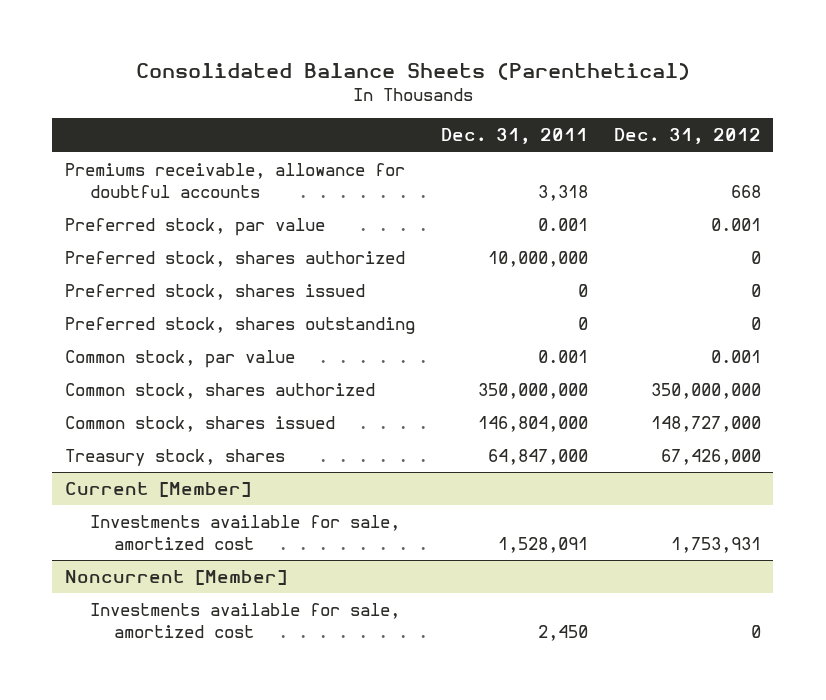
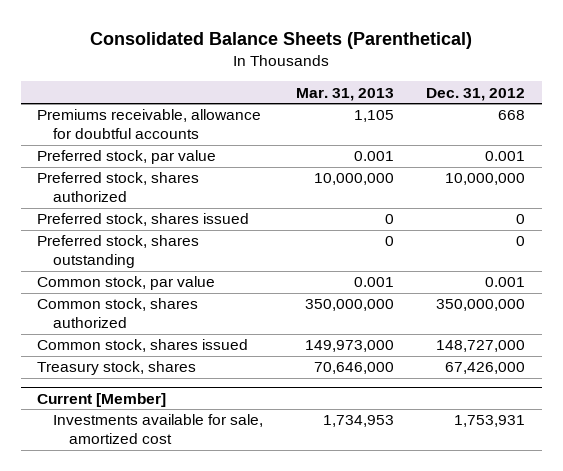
- | Dec. 31, 2011 | Dec. 31, 2012
+ | Mar. 31, 2013 | Dec. 31, 2012
- Preferred stock, shares authorized | 10,000,000 | 0
+ Preferred stock, shares authorized | 10,000,000 | 10,000,000
- Noncurrent [Member]
- Investments available for sale, amortized cost | 2,450 | 0

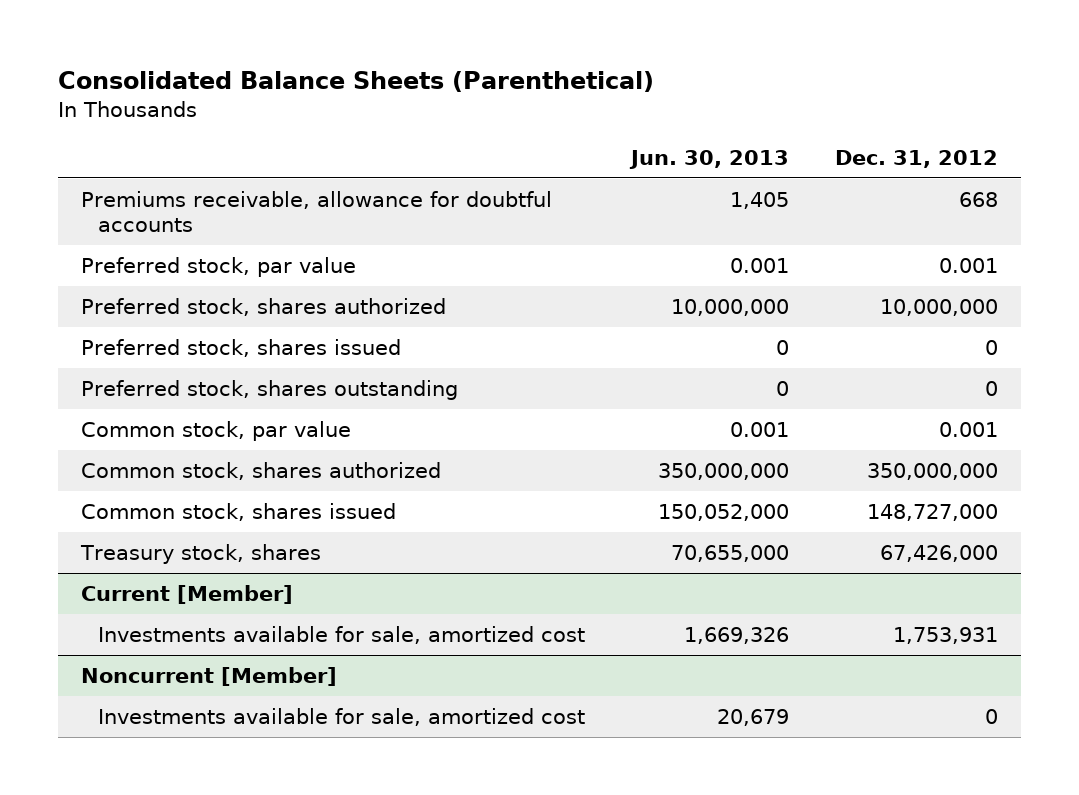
- | Mar. 31, 2013 | Dec. 31, 2012
+ | Jun. 30, 2013 | Dec. 31, 2012
+ Noncurrent [Member]
+ Investments available for sale, amortized cost | 20,679 | 0

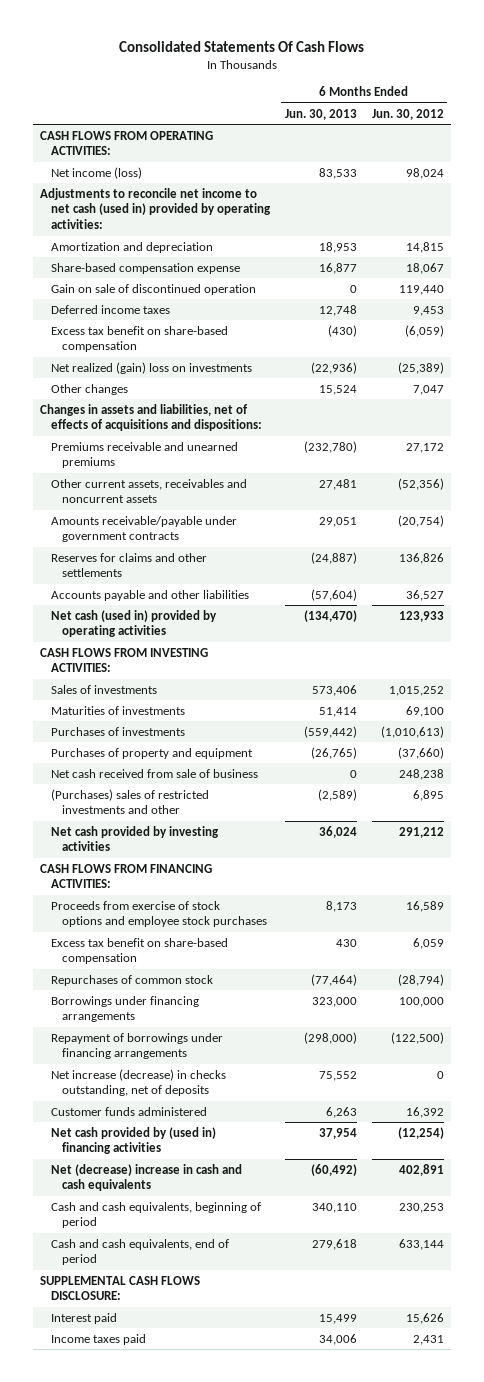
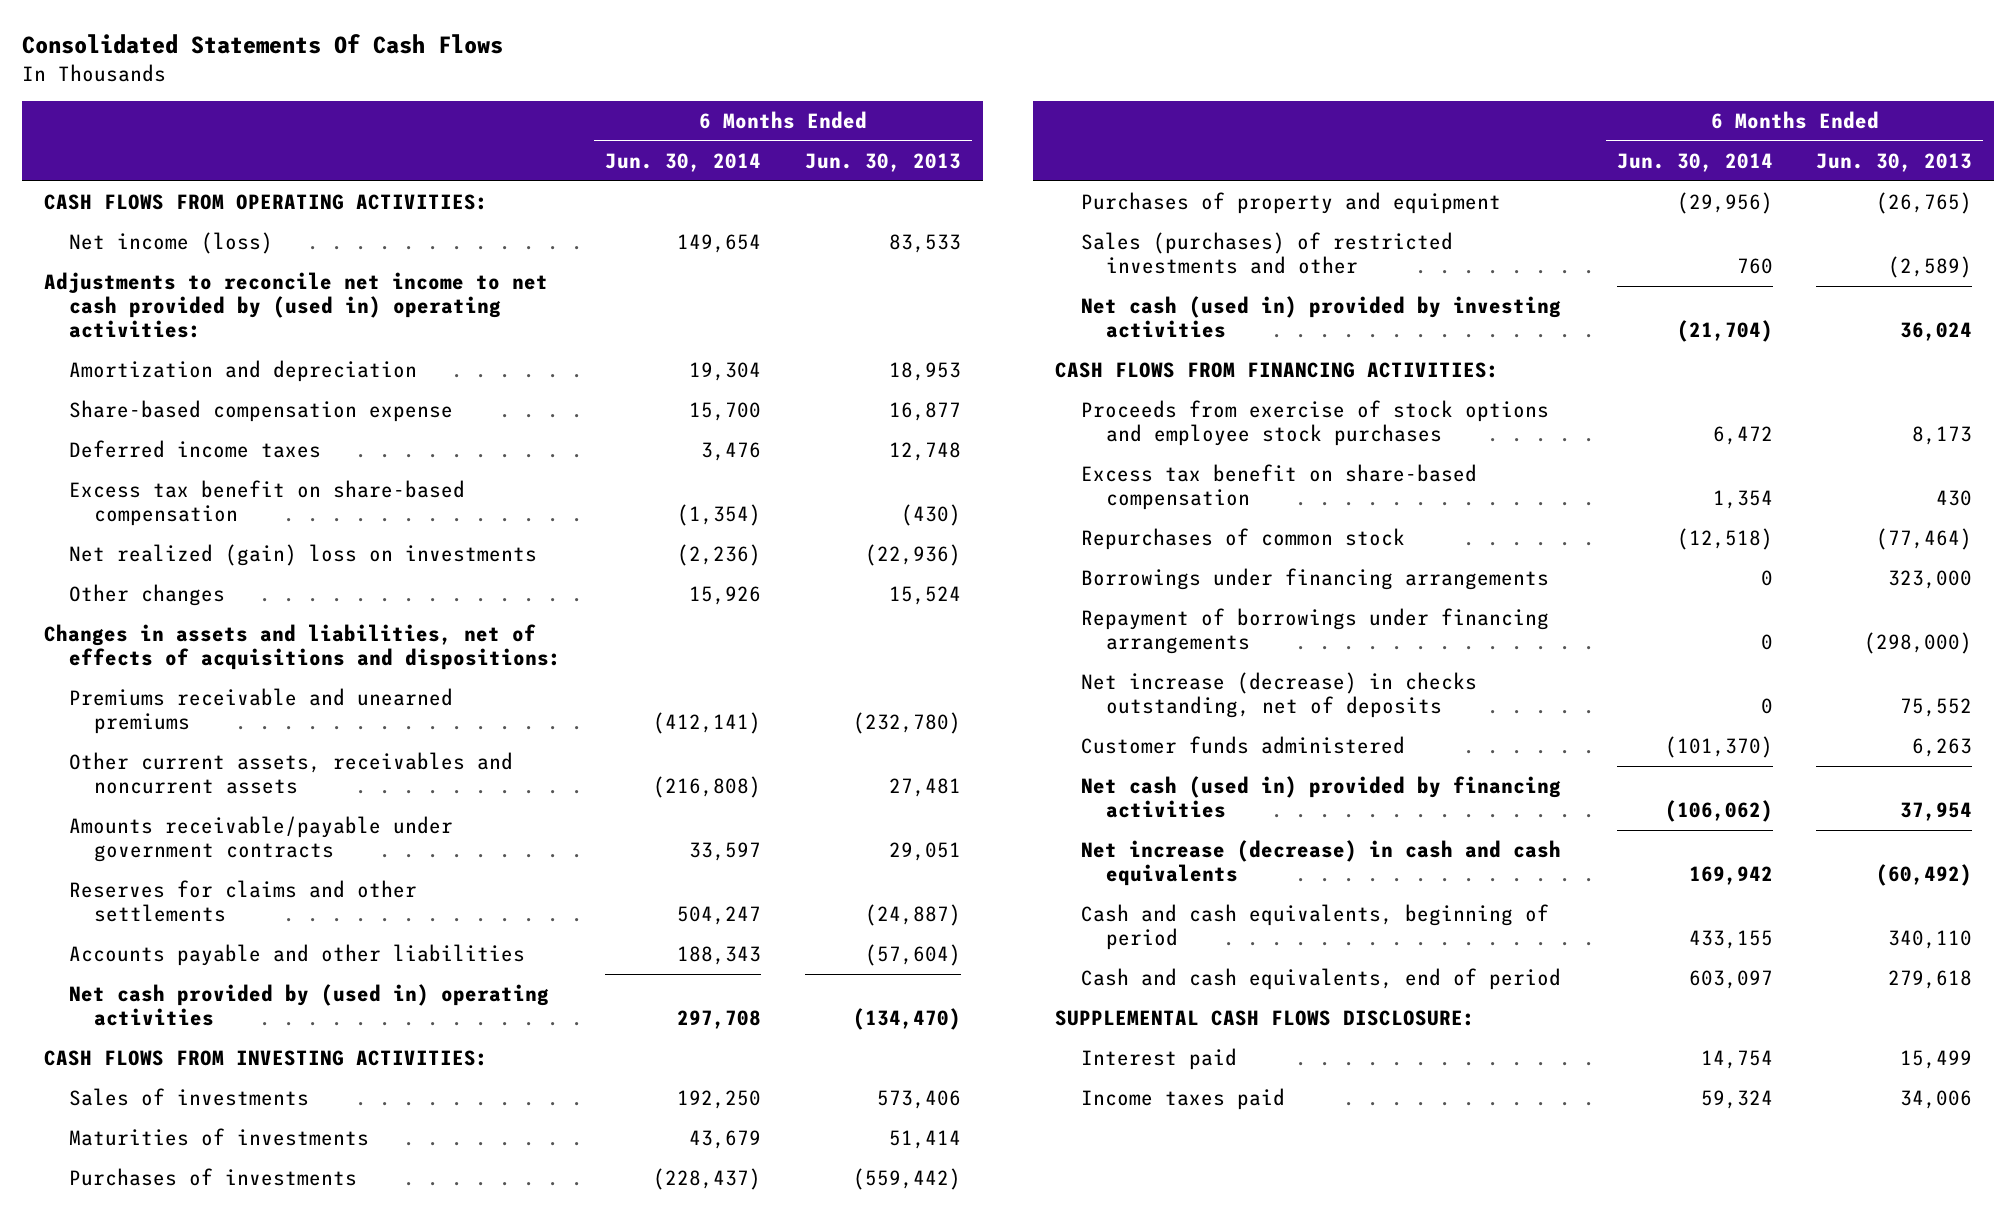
- | 6 Months Ended Jun. 30, 2013 | 6 Months Ended Jun. 30, 2012
+ | 6 Months Ended Jun. 30, 2014 | 6 Months Ended Jun. 30, 2013
- Adjustments to reconcile net income to net cash (used in) provided by operating activities:
+ Adjustments to reconcile net income to net cash provided by (used in) operating activities:
- Gain on sale of discontinued operation | 0 | 119,440
- Net cash (used in) provided by operating activities | (134,470) | 123,933
+ Net cash provided by (used in) operating activities | 297,708 | (134,470)
- Net cash received from sale of business | 0 | 248,238
- (Purchases) sales of restricted investments and other | (2,589) | 6,895
- Net cash provided by investing activities | 36,024 | 291,212
+ Sales (purchases) of restricted investments and other | 760 | (2,589)
+ Net cash (used in) provided by investing activities | (21,704) | 36,024
- Net cash provided by (used in) financing activities | 37,954 | (12,254)
- Net (decrease) increase in cash and cash equivalents | (60,492) | 402,891
+ Net cash (used in) provided by financing activities | (106,062) | 37,954
+ Net increase (decrease) in cash and cash equivalents | 169,942 | (60,492)

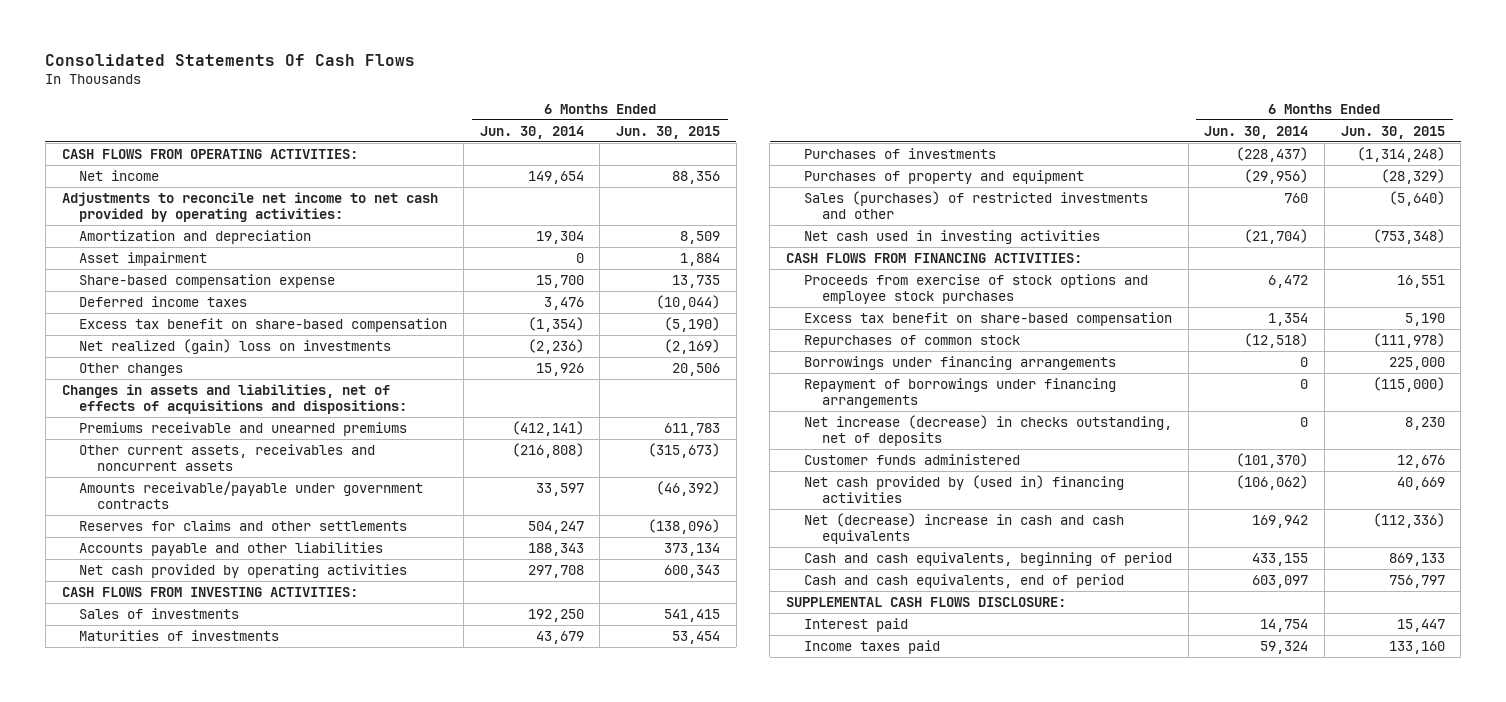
- | 6 Months Ended Jun. 30, 2014 | 6 Months Ended Jun. 30, 2013
+ | 6 Months Ended Jun. 30, 2014 | 6 Months Ended Jun. 30, 2015
- Net income (loss) | 149,654 | 83,533
- Adjustments to reconcile net income to net cash provided by (used in) operating activities:
+ Net income | 149,654 | 88,356
+ Adjustments to reconcile net income to net cash provided by operating activities:
+ Asset impairment | 0 | 1,884
- Net cash provided by (used in) operating activities | 297,708 | (134,470)
+ Net cash provided by operating activities | 297,708 | 600,343
- Net cash (used in) provided by investing activities | (21,704) | 36,024
+ Net cash used in investing activities | (21,704) | (753,348)
- Net cash (used in) provided by financing activities | (106,062) | 37,954
- Net increase (decrease) in cash and cash equivalents | 169,942 | (60,492)
+ Net cash provided by (used in) financing activities | (106,062) | 40,669
+ Net (decrease) increase in cash and cash equivalents | 169,942 | (112,336)

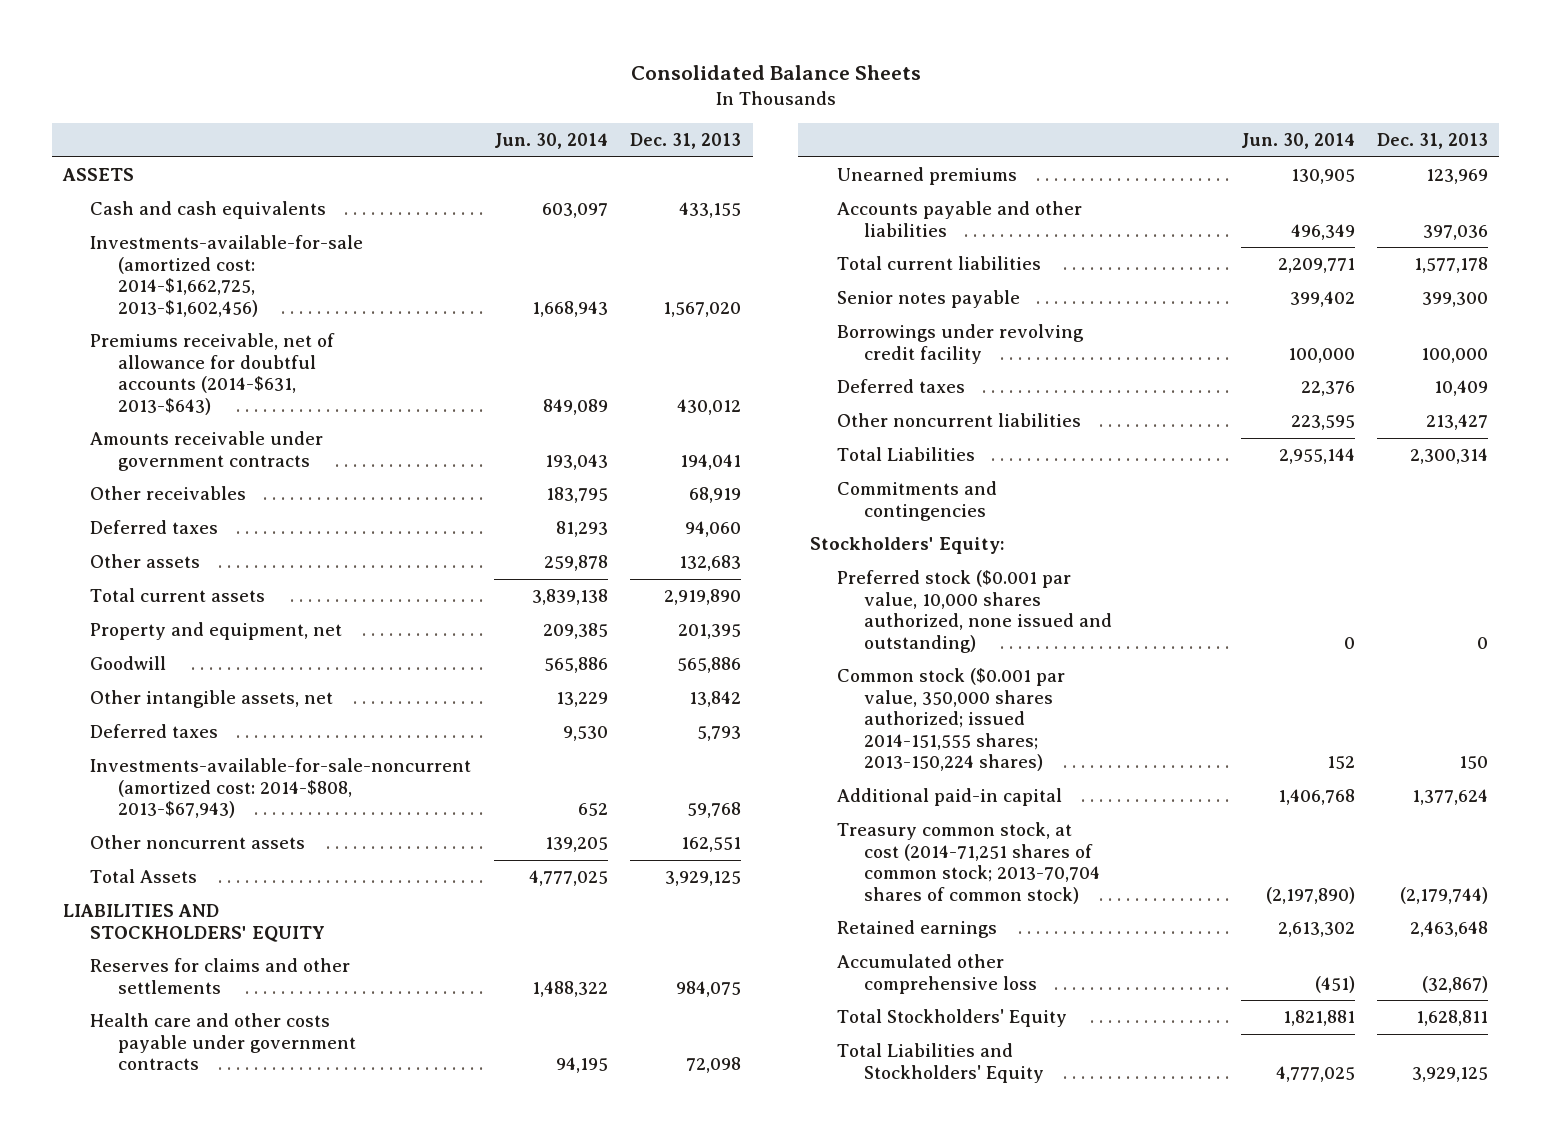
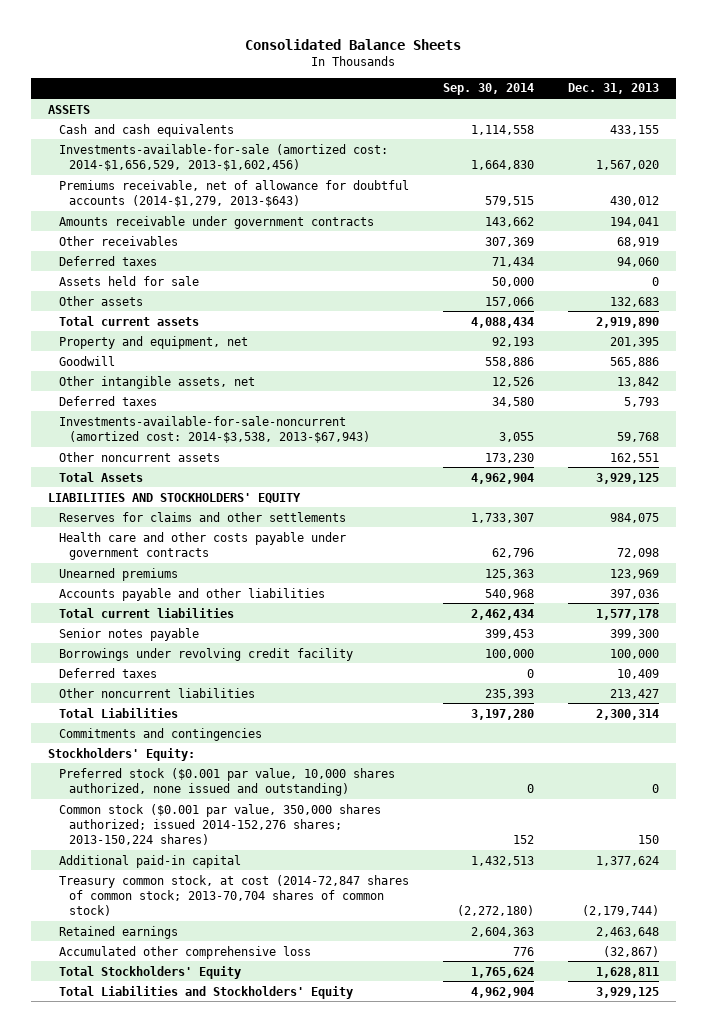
- | Jun. 30, 2014 | Dec. 31, 2013
+ | Sep. 30, 2014 | Dec. 31, 2013
- Investments-available-for-sale (amortized cost: 2014-$1,662,725, 2013-$1,602,456) | 1,668,943 | 1,567,020
- Premiums receivable, net of allowance for doubtful accounts (2014-$631, 2013-$643) | 849,089 | 430,012
+ Investments-available-for-sale (amortized cost: 2014-$1,656,529, 2013-$1,602,456) | 1,664,830 | 1,567,020
+ Premiums receivable, net of allowance for doubtful accounts (2014-$1,279, 2013-$643) | 579,515 | 430,012
+ Assets held for sale | 50,000 | 0
- Investments-available-for-sale-noncurrent (amortized cost: 2014-$808, 2013-$67,943) | 652 | 59,768
+ Investments-available-for-sale-noncurrent (amortized cost: 2014-$3,538, 2013-$67,943) | 3,055 | 59,768
- Common stock ($0.001 par value, 350,000 shares authorized; issued 2014-151,555 shares; 2013-150,224 shares) | 152 | 150
+ Common stock ($0.001 par value, 350,000 shares authorized; issued 2014-152,276 shares; 2013-150,224 shares) | 152 | 150
- Treasury common stock, at cost (2014-71,251 shares of common stock; 2013-70,704 shares of common stock) | (2,197,890) | (2,179,744)
+ Treasury common stock, at cost (2014-72,847 shares of common stock; 2013-70,704 shares of common stock) | (2,272,180) | (2,179,744)

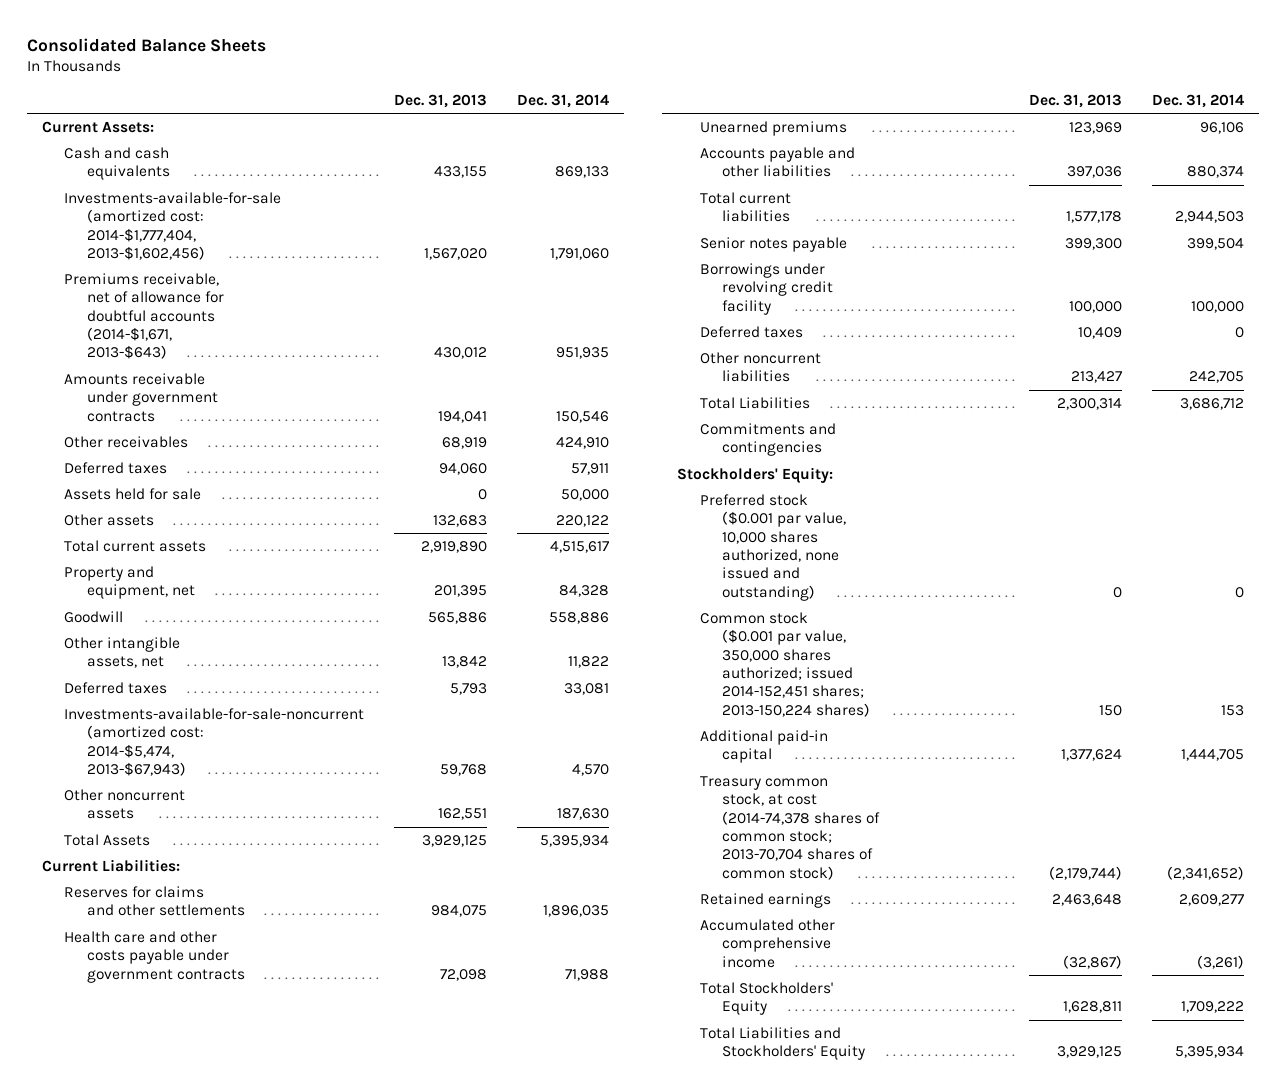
- | Sep. 30, 2014 | Dec. 31, 2013
+ | Dec. 31, 2013 | Dec. 31, 2014
- ASSETS
+ Current Assets:
- Investments-available-for-sale (amortized cost: 2014-$1,656,529, 2013-$1,602,456) | 1,664,830 | 1,567,020
- Premiums receivable, net of allowance for doubtful accounts (2014-$1,279, 2013-$643) | 579,515 | 430,012
+ Investments-available-for-sale (amortized cost: 2014-$1,777,404, 2013-$1,602,456) | 1,567,020 | 1,791,060
+ Premiums receivable, net of allowance for doubtful accounts (2014-$1,671, 2013-$643) | 430,012 | 951,935
- Investments-available-for-sale-noncurrent (amortized cost: 2014-$3,538, 2013-$67,943) | 3,055 | 59,768
+ Investments-available-for-sale-noncurrent (amortized cost: 2014-$5,474, 2013-$67,943) | 59,768 | 4,570
- LIABILITIES AND STOCKHOLDERS' EQUITY
+ Current Liabilities:
- Common stock ($0.001 par value, 350,000 shares authorized; issued 2014-152,276 shares; 2013-150,224 shares) | 152 | 150
+ Common stock ($0.001 par value, 350,000 shares authorized; issued 2014-152,451 shares; 2013-150,224 shares) | 150 | 153
- Treasury common stock, at cost (2014-72,847 shares of common stock; 2013-70,704 shares of common stock) | (2,272,180) | (2,179,744)
+ Treasury common stock, at cost (2014-74,378 shares of common stock; 2013-70,704 shares of common stock) | (2,179,744) | (2,341,652)
- Accumulated other comprehensive loss | 776 | (32,867)
+ Accumulated other comprehensive income | (32,867) | (3,261)

